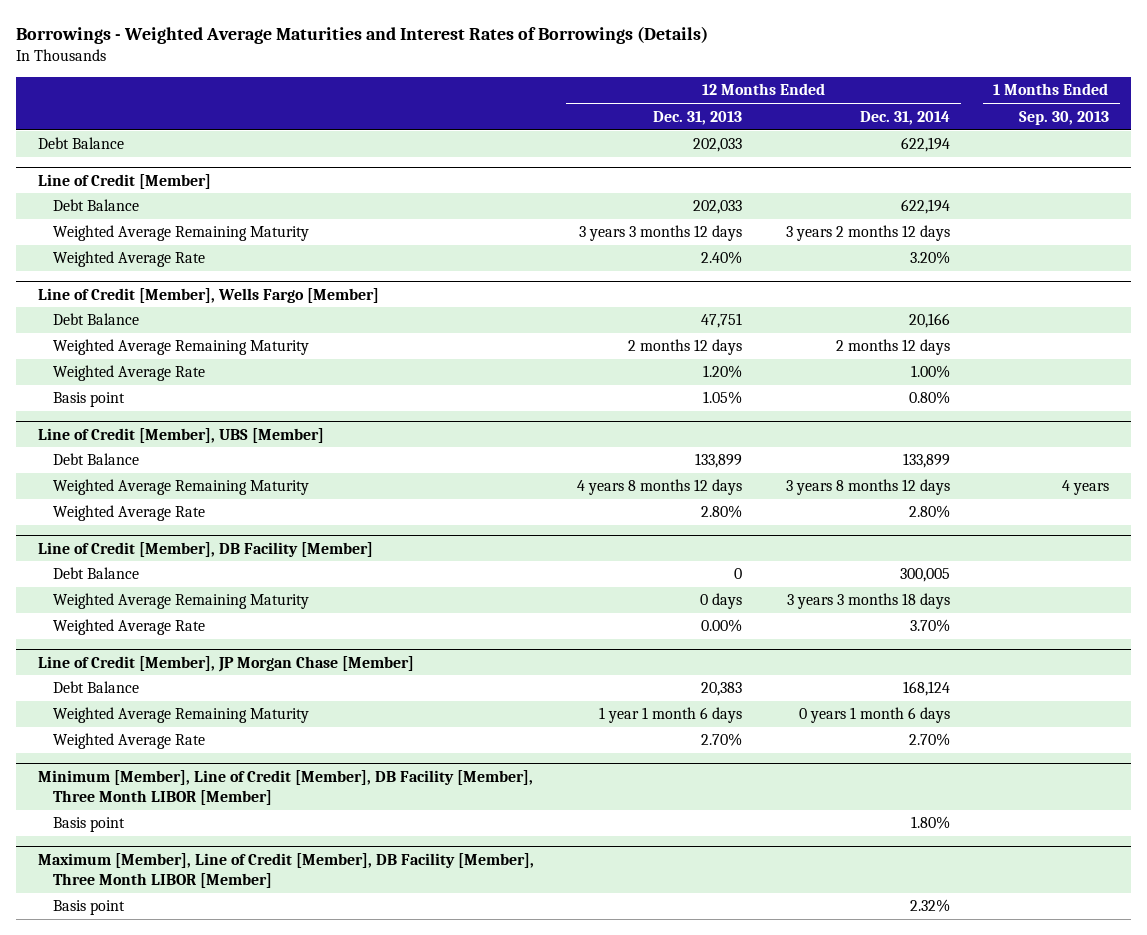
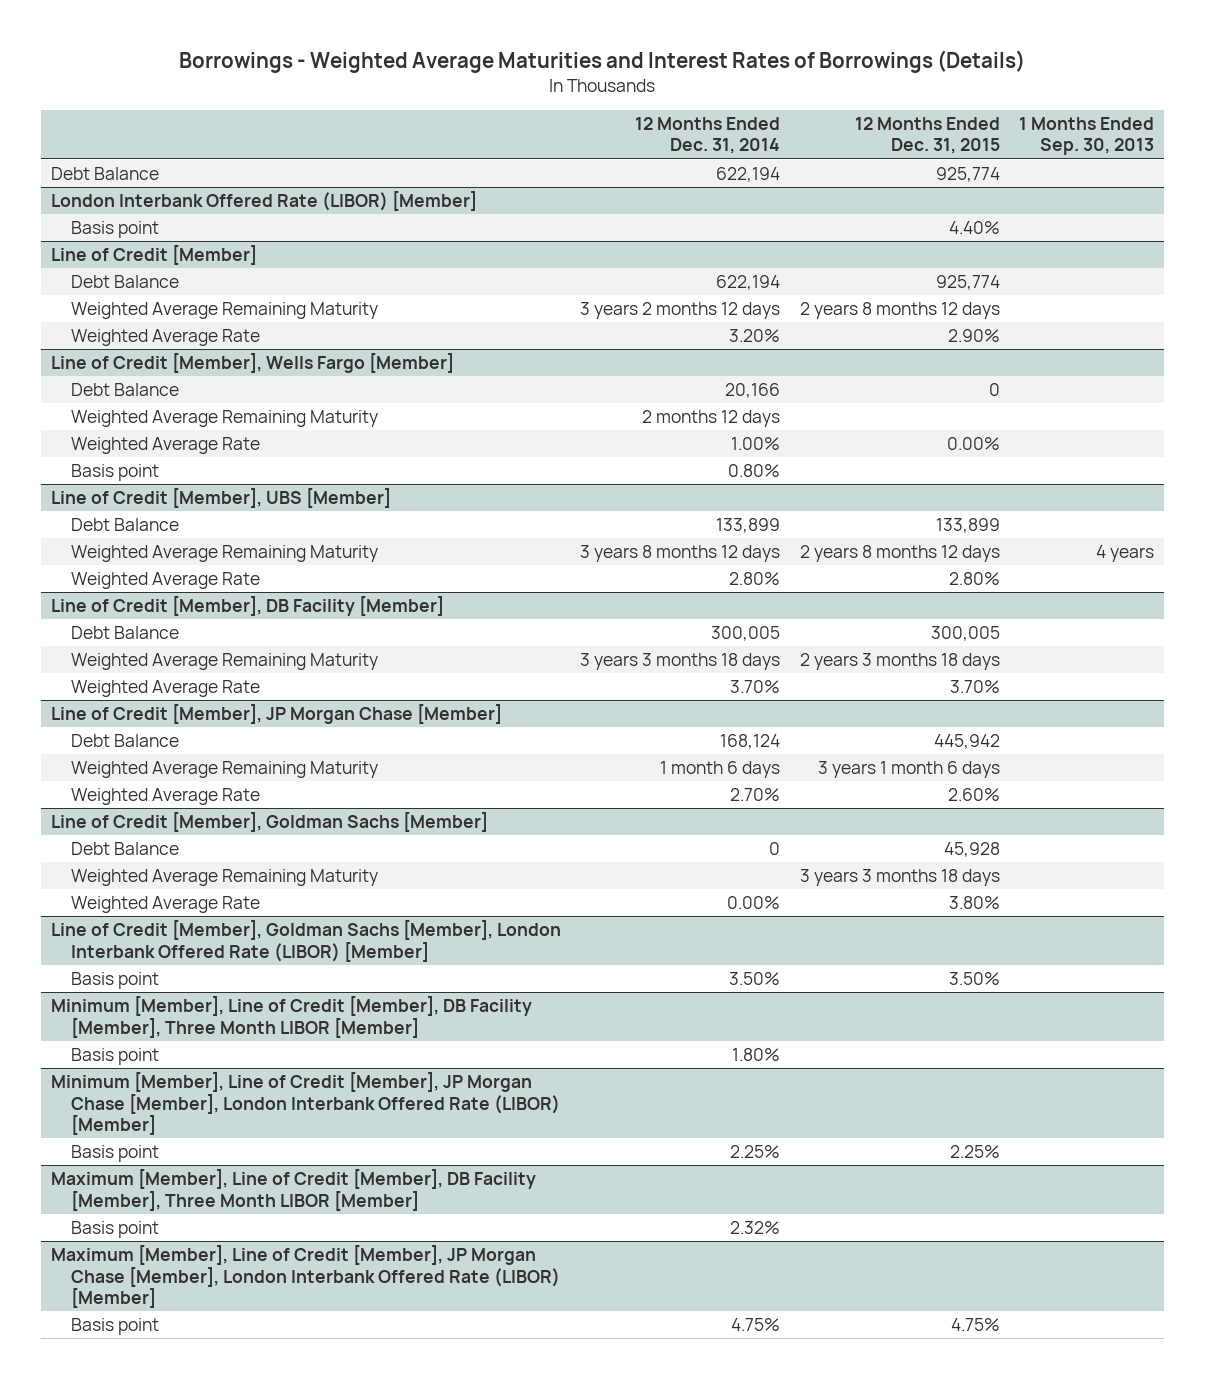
- | 12 Months Ended Dec. 31, 2013 | 12 Months Ended Dec. 31, 2014 | 1 Months Ended Sep. 30, 2013
+ | 12 Months Ended Dec. 31, 2014 | 12 Months Ended Dec. 31, 2015 | 1 Months Ended Sep. 30, 2013
+ London Interbank Offered Rate (LIBOR) [Member]
+ Basis point | | 4.40% |
@ Line of Credit [Member], JP Morgan Chase [Member]
- Weighted Average Remaining Maturity | 1 year 1 month 6 days | 0 years 1 month 6 days |
+ Weighted Average Remaining Maturity | 1 month 6 days | 3 years 1 month 6 days |
+ Line of Credit [Member], Goldman Sachs [Member]
+ Debt Balance | 0 | 45,928 |
+ Weighted Average Remaining Maturity | | 3 years 3 months 18 days |
+ Weighted Average Rate | 0.00% | 3.80% |
+ Line of Credit [Member], Goldman Sachs [Member], London Interbank Offered Rate (LIBOR) [Member]
+ Basis point | 3.50% | 3.50% |
+ Minimum [Member], Line of Credit [Member], JP Morgan Chase [Member], London Interbank Offered Rate (LIBOR) [Member]
+ Basis point | 2.25% | 2.25% |
+ Maximum [Member], Line of Credit [Member], JP Morgan Chase [Member], London Interbank Offered Rate (LIBOR) [Member]
+ Basis point | 4.75% | 4.75% |

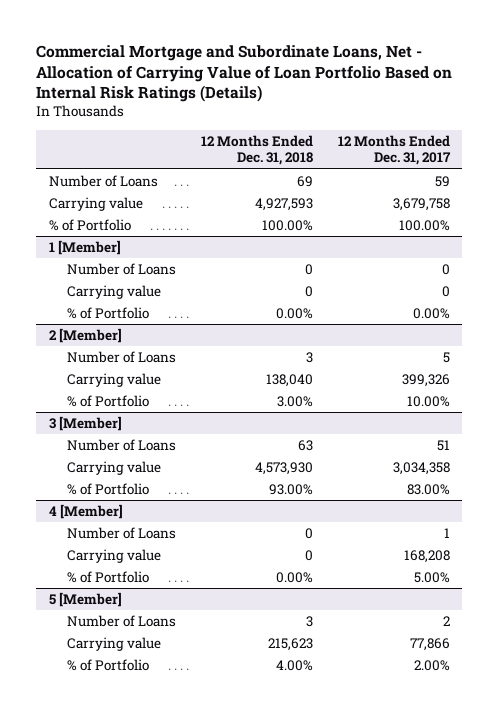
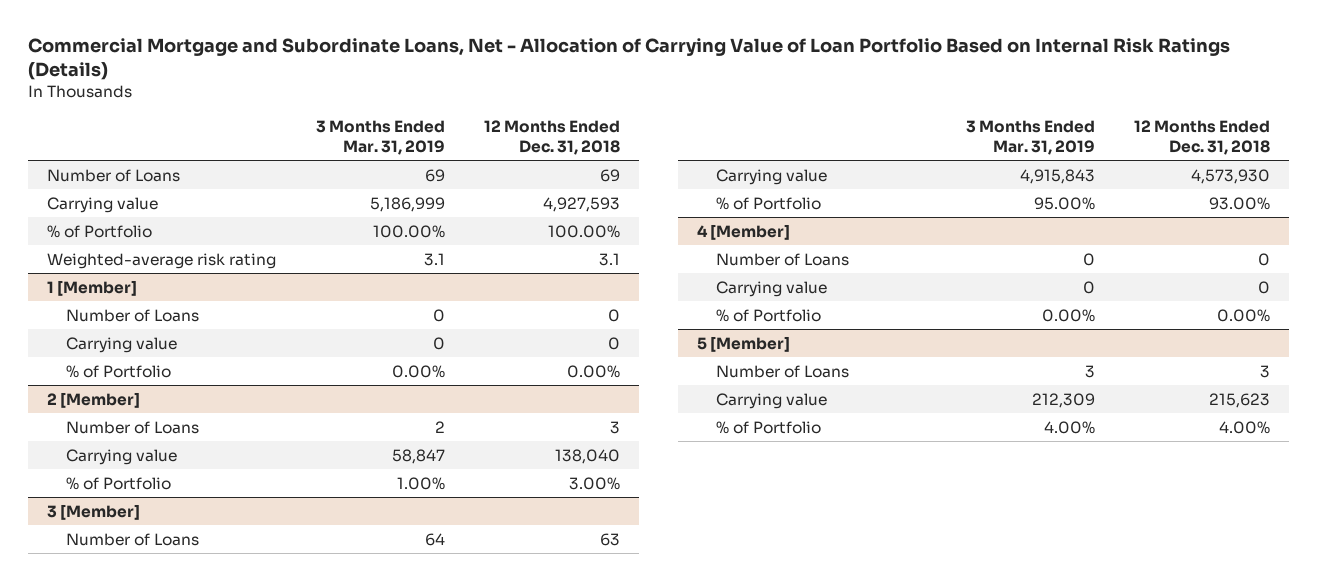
- | 12 Months Ended Dec. 31, 2018 | 12 Months Ended Dec. 31, 2017
+ | 3 Months Ended Mar. 31, 2019 | 12 Months Ended Dec. 31, 2018
+ Weighted-average risk rating | 3.1 | 3.1

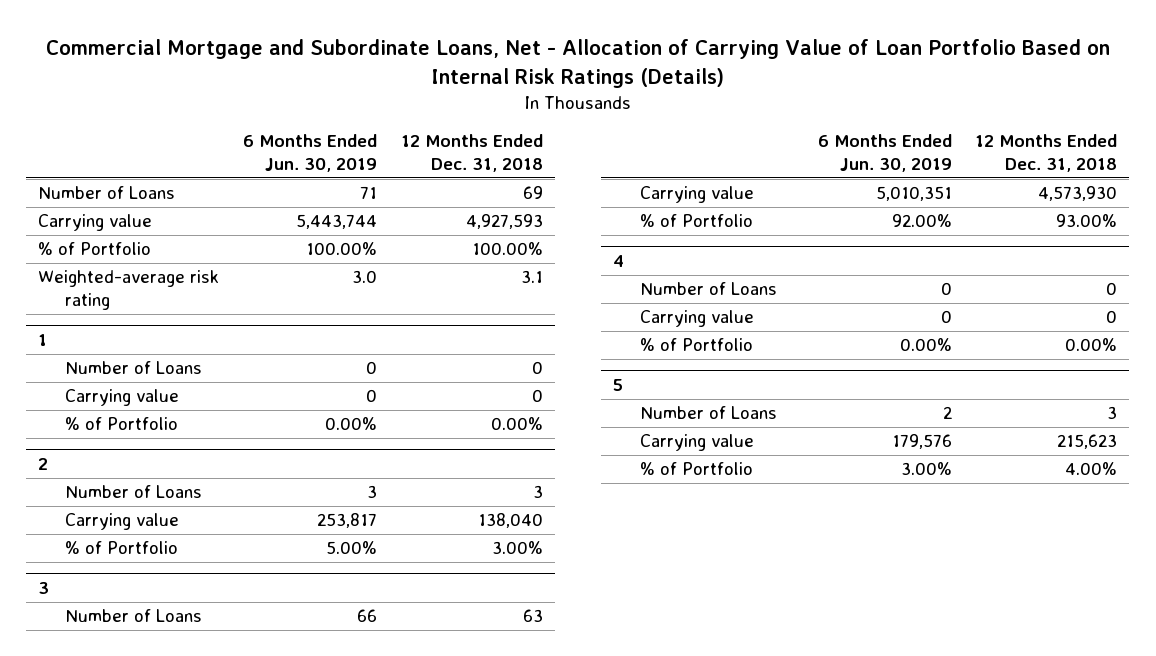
- | 3 Months Ended Mar. 31, 2019 | 12 Months Ended Dec. 31, 2018
+ | 6 Months Ended Jun. 30, 2019 | 12 Months Ended Dec. 31, 2018
- 1 [Member]
+ 1
- 2 [Member]
+ 2
- 3 [Member]
+ 3
- 4 [Member]
+ 4
- 5 [Member]
+ 5

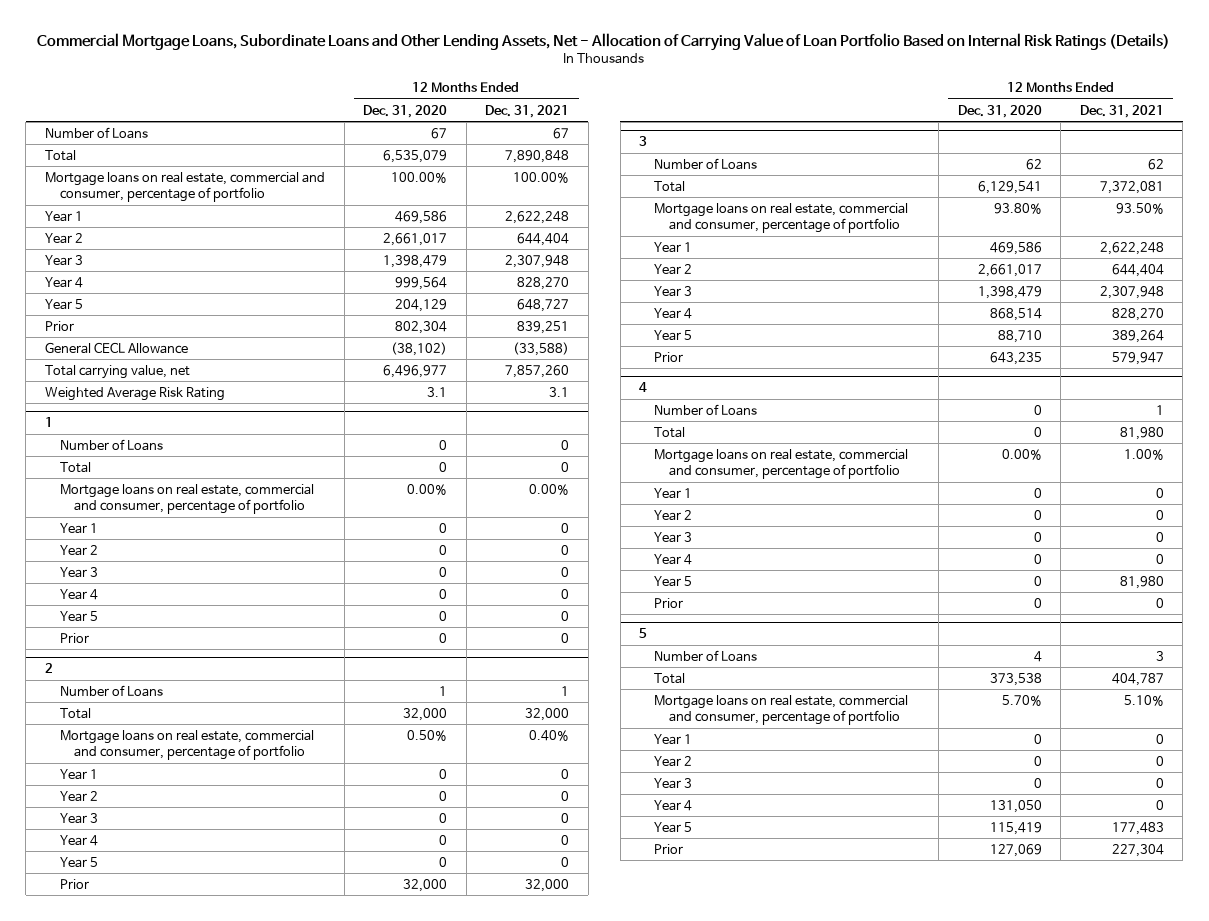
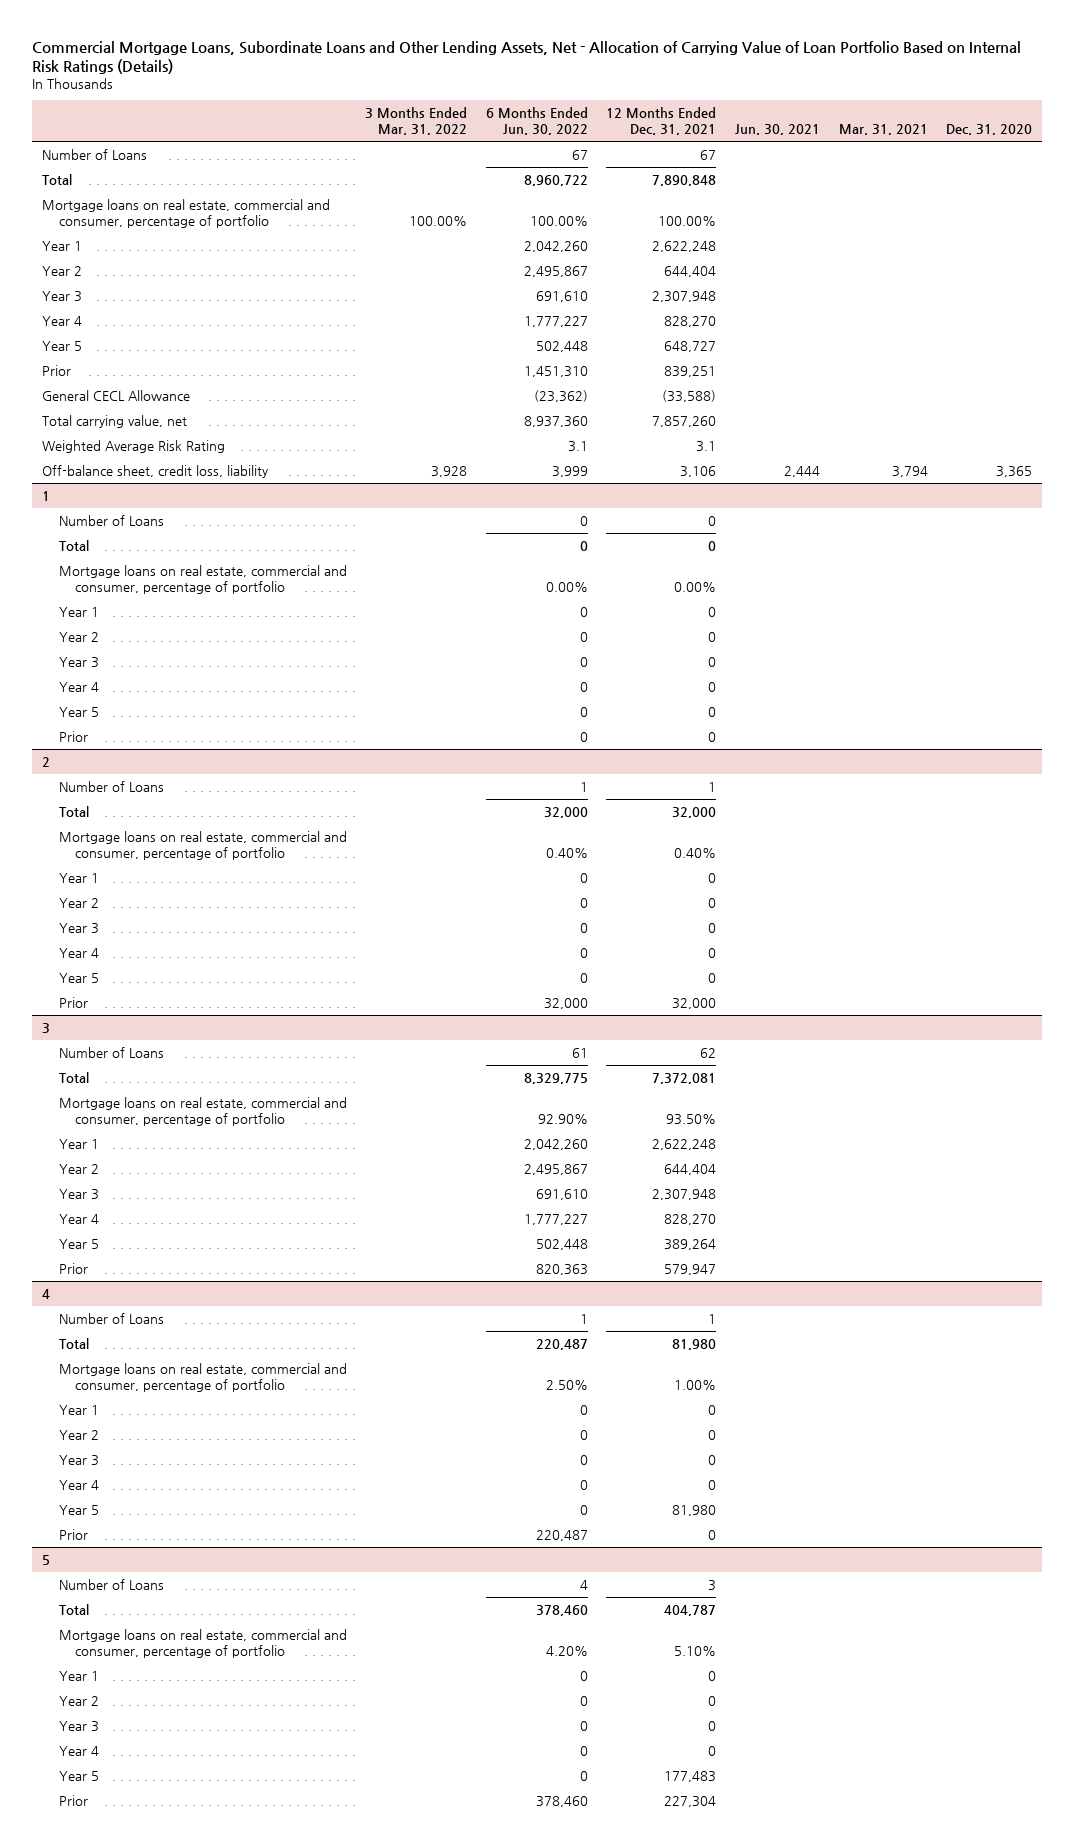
- | 12 Months Ended Dec. 31, 2020 | 12 Months Ended Dec. 31, 2021
+ | 3 Months Ended Mar. 31, 2022 | 6 Months Ended Jun. 30, 2022 | 12 Months Ended Dec. 31, 2021 | Jun. 30, 2021 | Mar. 31, 2021 | Dec. 31, 2020
+ Off-balance sheet, credit loss, liability | 3,928 | 3,999 | 3,106 | 2,444 | 3,794 | 3,365

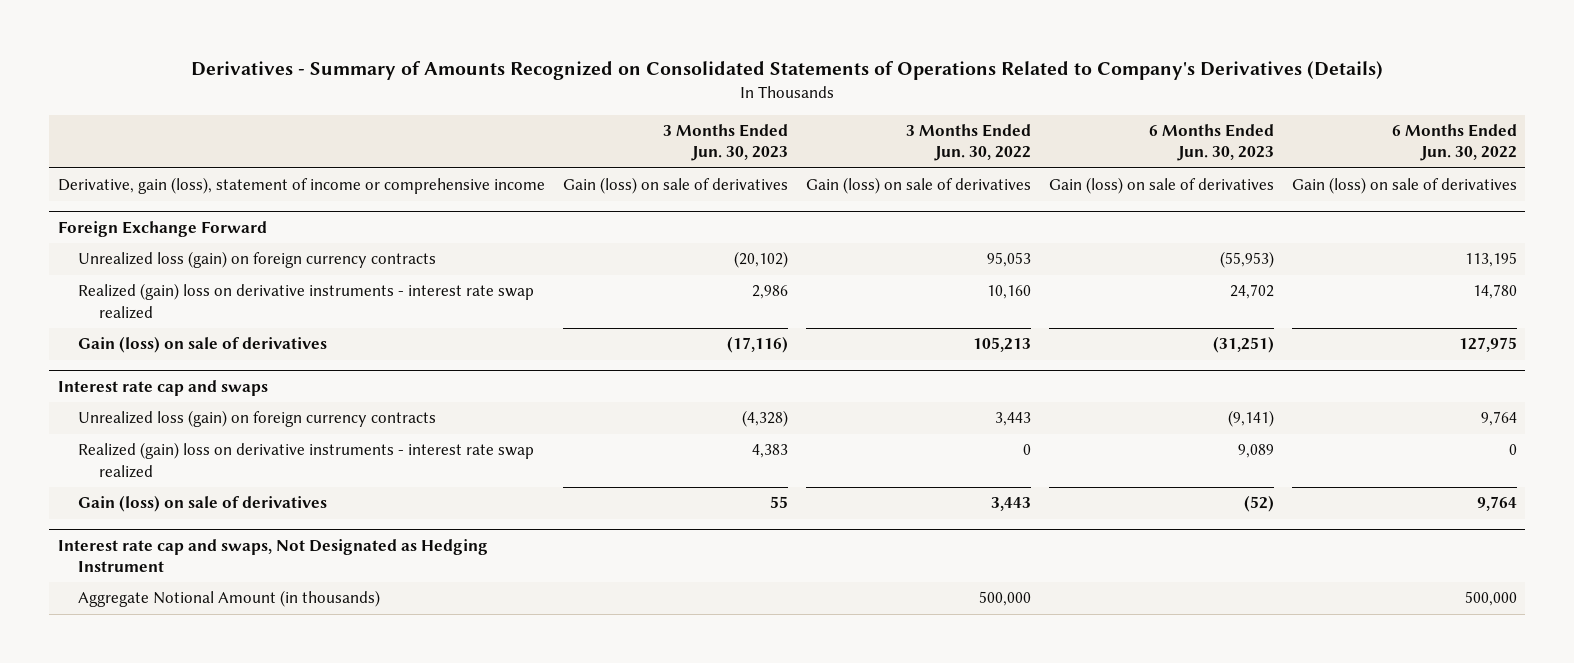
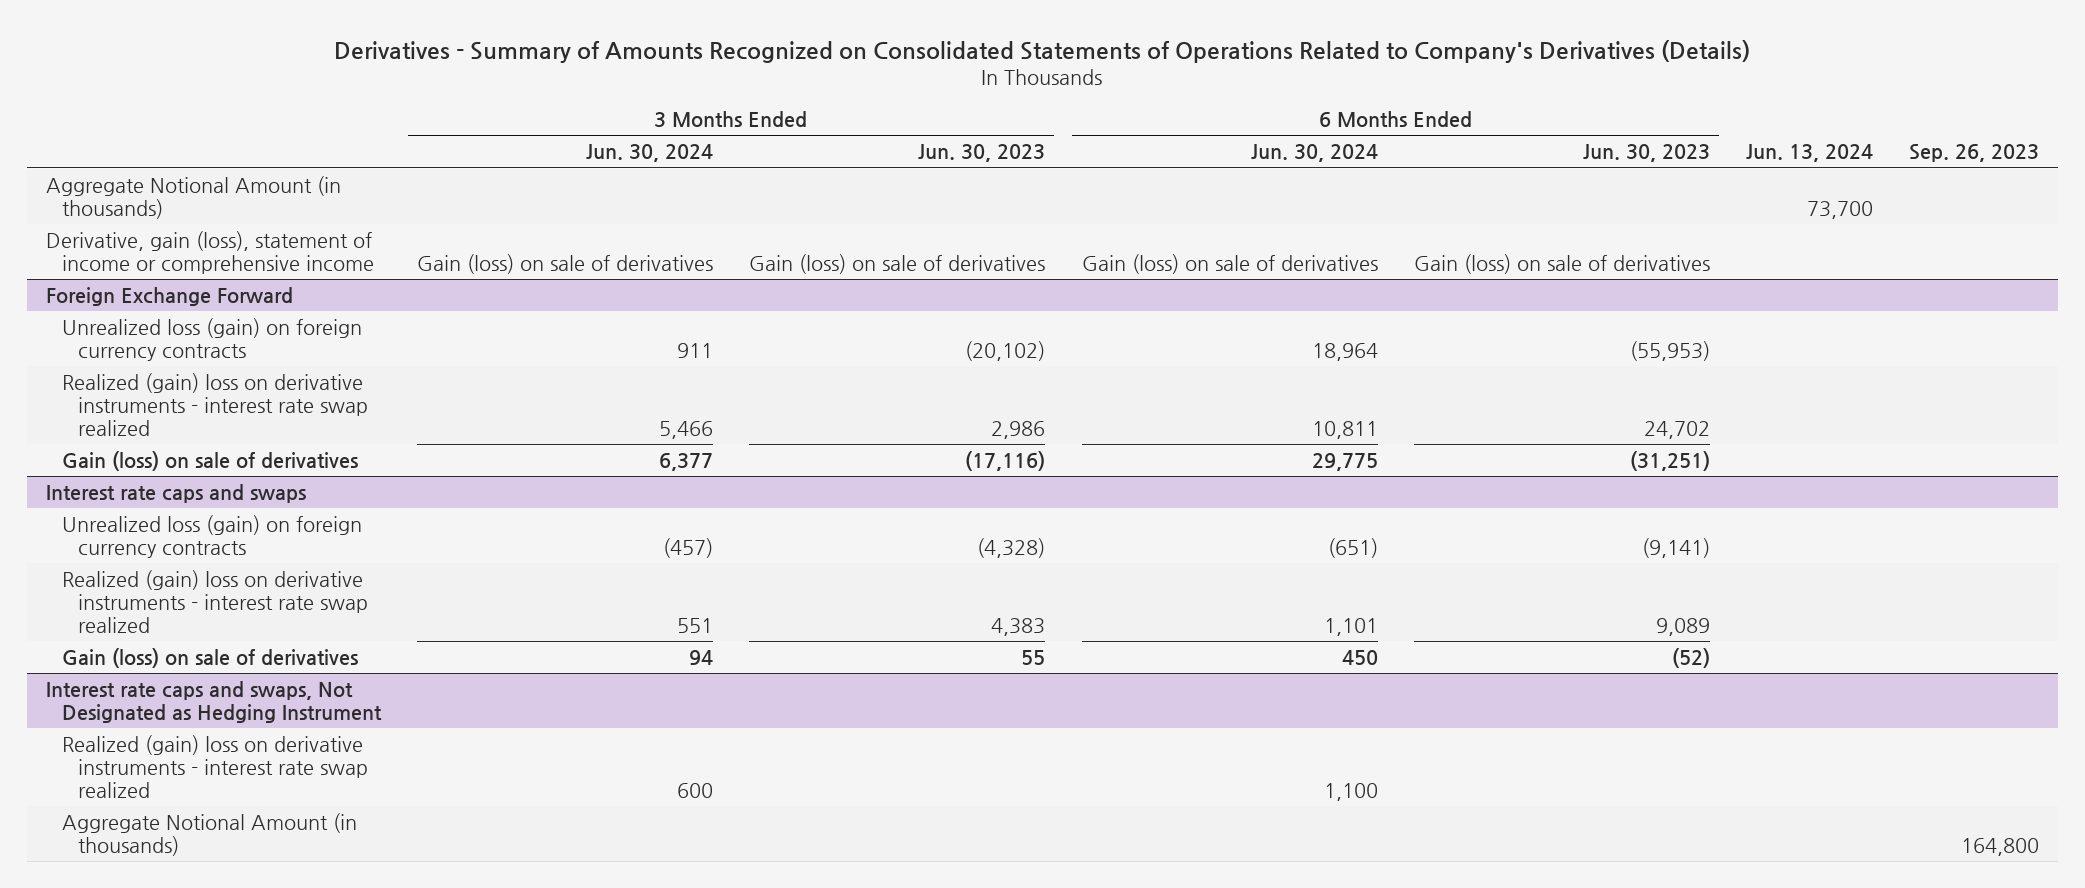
- | 3 Months Ended Jun. 30, 2023 | 3 Months Ended Jun. 30, 2022 | 6 Months Ended Jun. 30, 2023 | 6 Months Ended Jun. 30, 2022
+ | 3 Months Ended Jun. 30, 2024 | 3 Months Ended Jun. 30, 2023 | 6 Months Ended Jun. 30, 2024 | 6 Months Ended Jun. 30, 2023 | Jun. 13, 2024 | Sep. 26, 2023
+ Aggregate Notional Amount (in thousands) | | | | | 73,700 |
- Interest rate cap and swaps
+ Interest rate caps and swaps
- Interest rate cap and swaps, Not Designated as Hedging Instrument
+ Interest rate caps and swaps, Not Designated as Hedging Instrument
+ Realized (gain) loss on derivative instruments - interest rate swap realized | 600 | | 1,100 | | |

